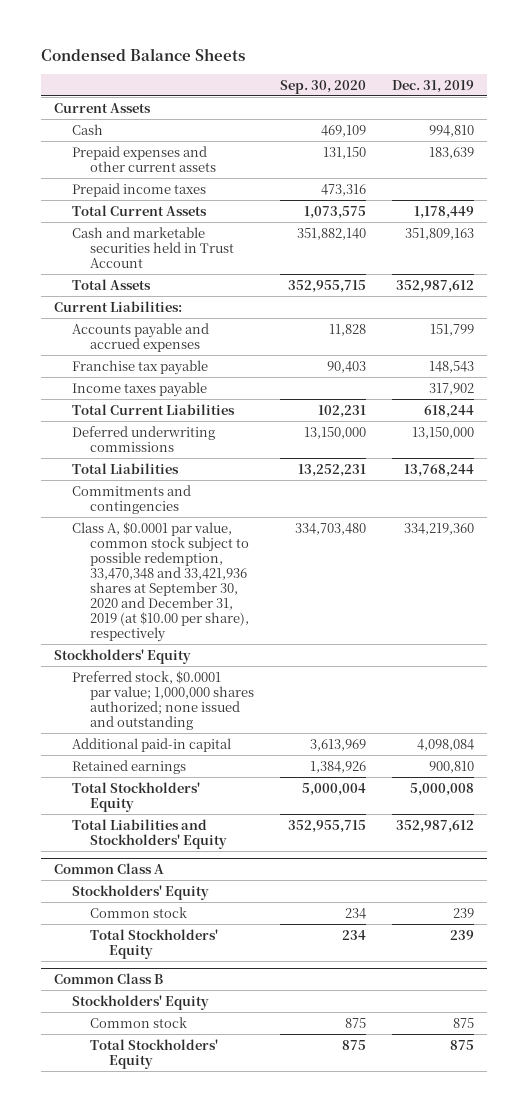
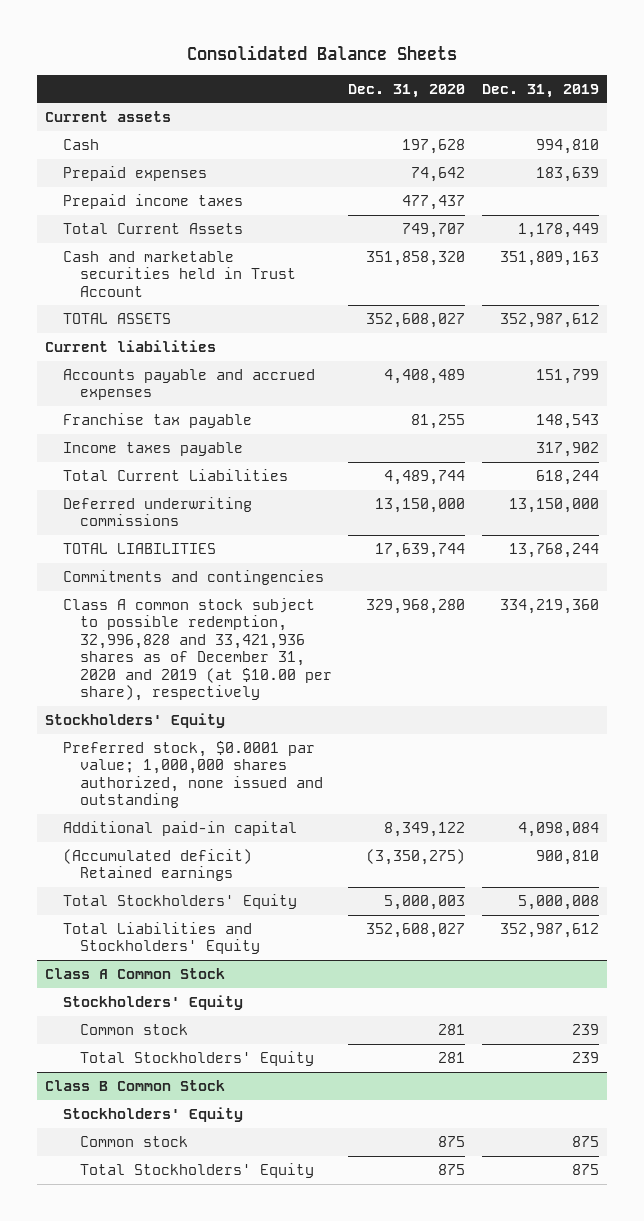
- Condensed Balance Sheets
+ Consolidated Balance Sheets
- | Sep. 30, 2020 | Dec. 31, 2019
+ | Dec. 31, 2020 | Dec. 31, 2019
- Current Assets
+ Current assets
- Prepaid expenses and other current assets | 131,150 | 183,639
+ Prepaid expenses | 74,642 | 183,639
- Total Assets | 352,955,715 | 352,987,612
- Current Liabilities:
+ TOTAL ASSETS | 352,608,027 | 352,987,612
+ Current liabilities
- Total Liabilities | 13,252,231 | 13,768,244
+ TOTAL LIABILITIES | 17,639,744 | 13,768,244
- Class A, $0.0001 par value, common stock subject to possible redemption, 33,470,348 and 33,421,936 shares at September 30, 2020 and December 31, 2019 (at $10.00 per share), respectively | 334,703,480 | 334,219,360
+ Class A common stock subject to possible redemption, 32,996,828 and 33,421,936 shares as of December 31, 2020 and 2019 (at $10.00 per share), respectively | 329,968,280 | 334,219,360
- Preferred stock, $0.0001 par value; 1,000,000 shares authorized; none issued and outstanding
+ Preferred stock, $0.0001 par value; 1,000,000 shares authorized, none issued and outstanding
- Retained earnings | 1,384,926 | 900,810
+ (Accumulated deficit) Retained earnings | (3,350,275) | 900,810
- Common Class A
+ Class A Common Stock
- Common Class B
+ Class B Common Stock

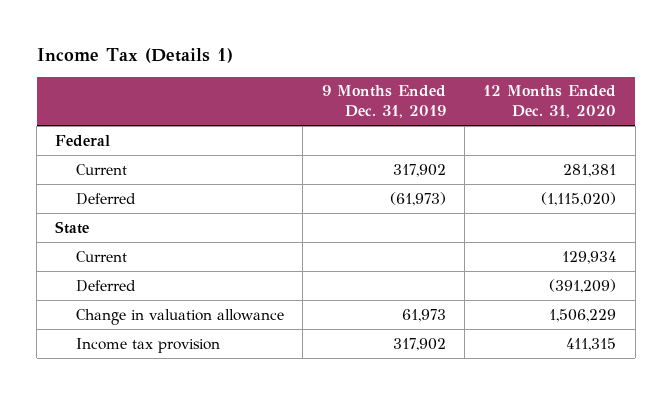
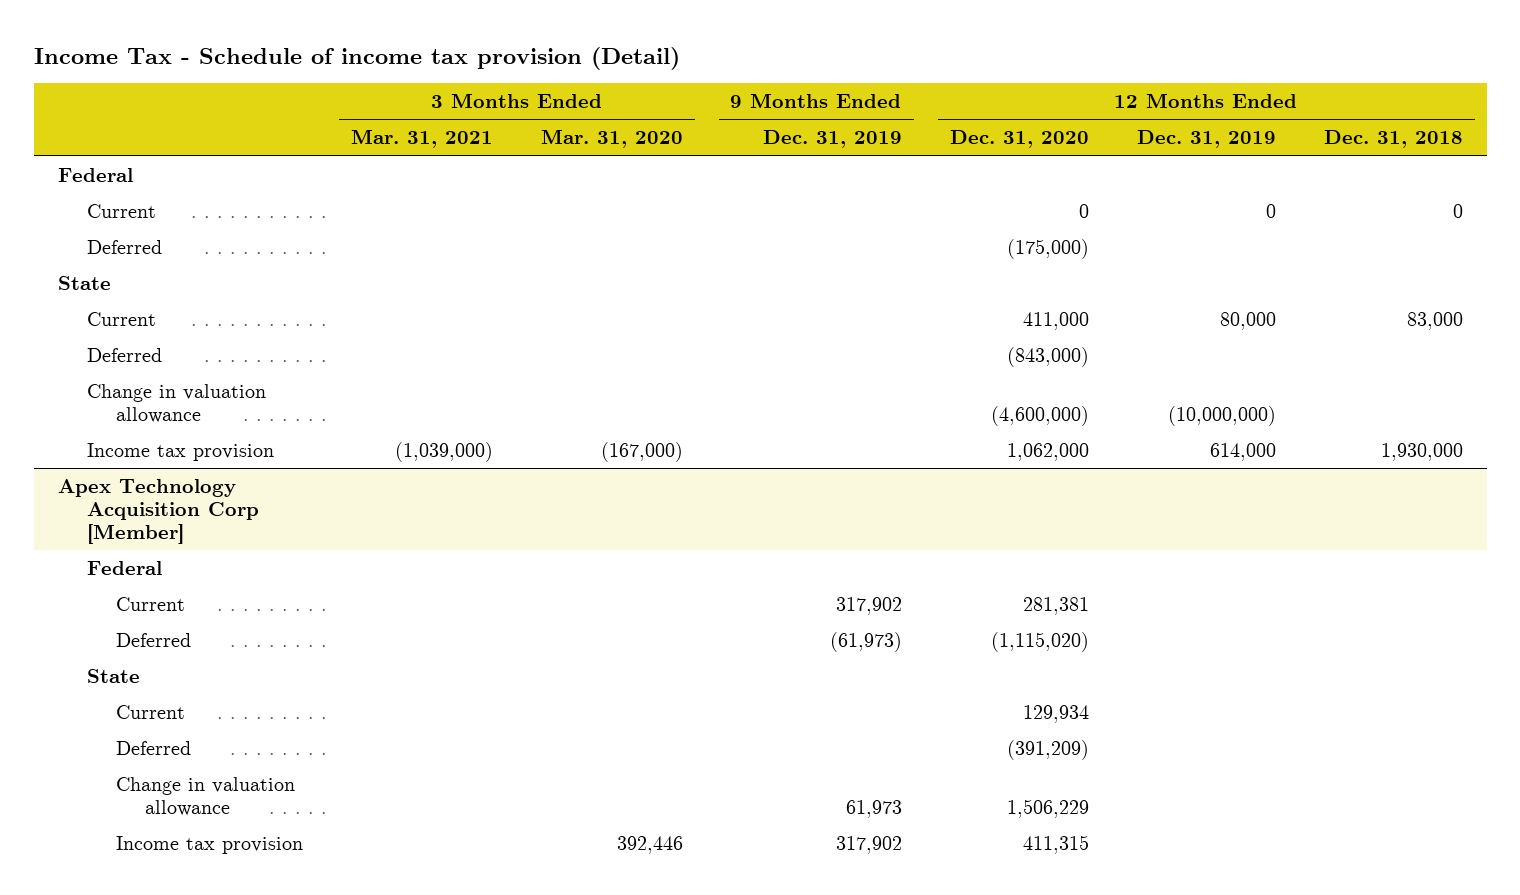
- Income Tax (Details 1)
+ Income Tax - Schedule of income tax provision (Detail)
- | 9 Months Ended Dec. 31, 2019 | 12 Months Ended Dec. 31, 2020
+ | 3 Months Ended Mar. 31, 2021 | 3 Months Ended Mar. 31, 2020 | 9 Months Ended Dec. 31, 2019 | 12 Months Ended Dec. 31, 2020 | 12 Months Ended Dec. 31, 2019 | 12 Months Ended Dec. 31, 2018
+ Current | | | | 0 | 0 | 0
+ Deferred | | | | (175,000) | |
+ State
+ Current | | | | 411,000 | 80,000 | 83,000
+ Deferred | | | | (843,000) | |
+ Change in valuation allowance | | | | (4,600,000) | (10,000,000) |
+ Income tax provision | (1,039,000) | (167,000) | | 1,062,000 | 614,000 | 1,930,000
+ Apex Technology Acquisition Corp [Member]
+ Federal

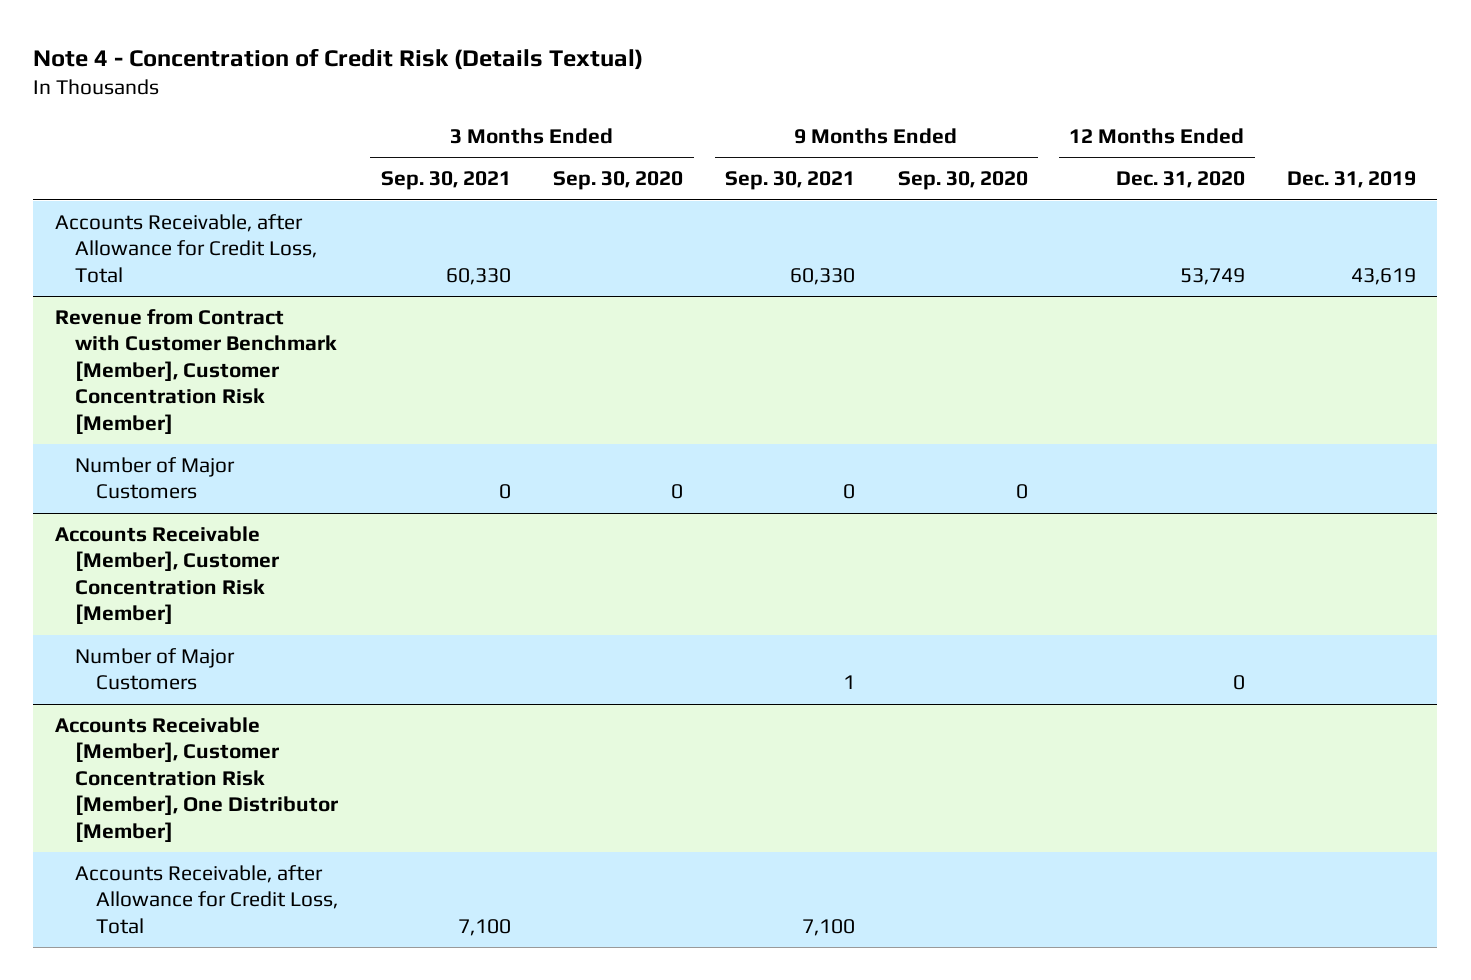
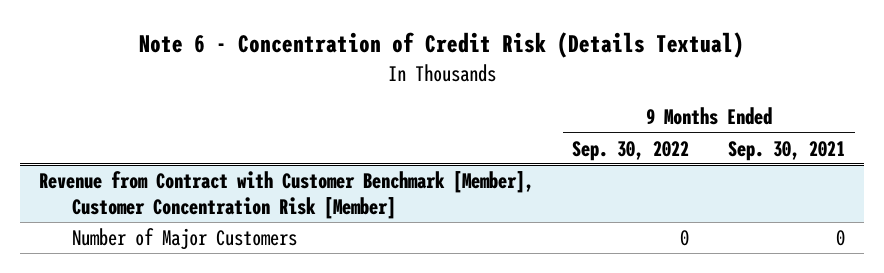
- Note 4 - Concentration of Credit Risk (Details Textual)
+ Note 6 - Concentration of Credit Risk (Details Textual)
- | 3 Months Ended Sep. 30, 2021 | 3 Months Ended Sep. 30, 2020 | 9 Months Ended Sep. 30, 2021 | 9 Months Ended Sep. 30, 2020 | 12 Months Ended Dec. 31, 2020 | Dec. 31, 2019
+ | 9 Months Ended Sep. 30, 2022 | 9 Months Ended Sep. 30, 2021
- Accounts Receivable, after Allowance for Credit Loss, Total | 60,330 | | 60,330 | | 53,749 | 43,619
- Accounts Receivable [Member], Customer Concentration Risk [Member]
- Number of Major Customers | | | 1 | | 0 |
- Accounts Receivable [Member], Customer Concentration Risk [Member], One Distributor [Member]
- Accounts Receivable, after Allowance for Credit Loss, Total | 7,100 | | 7,100 | | |

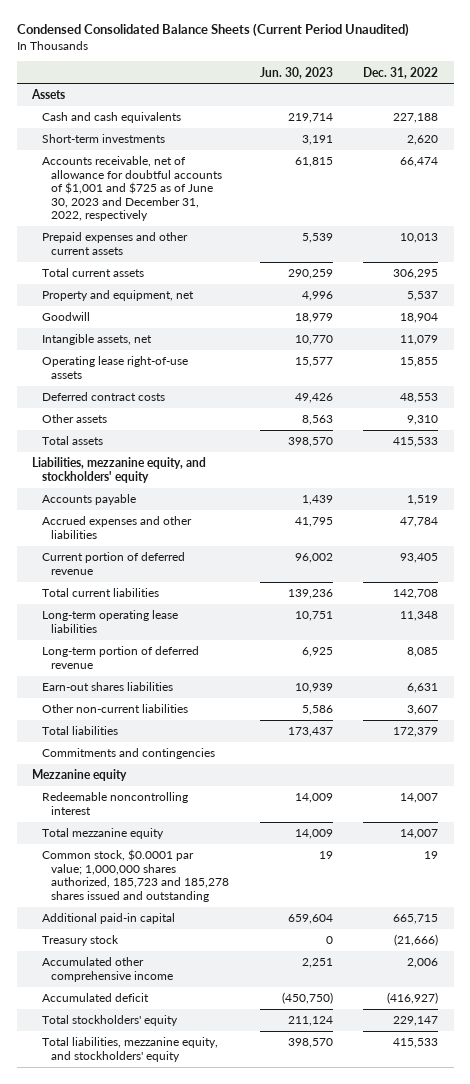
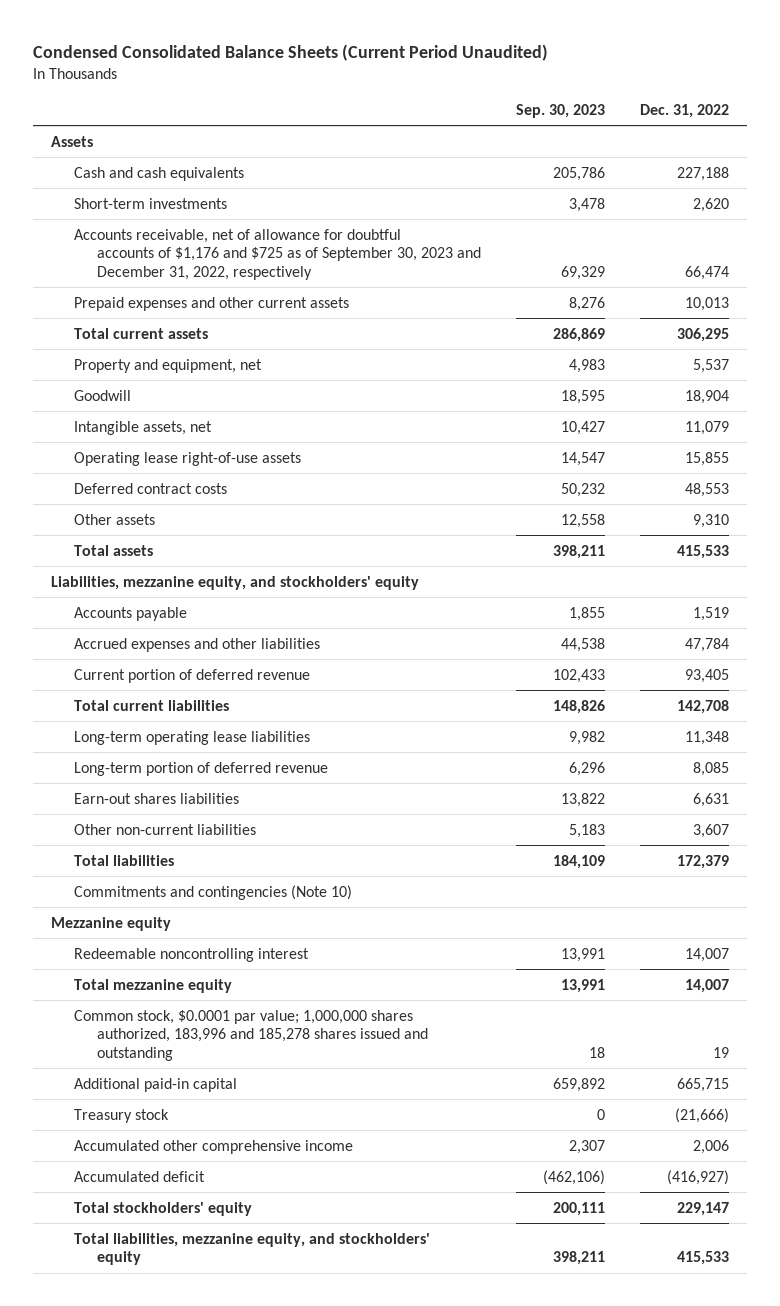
- | Jun. 30, 2023 | Dec. 31, 2022
+ | Sep. 30, 2023 | Dec. 31, 2022
- Accounts receivable, net of allowance for doubtful accounts of $1,001 and $725 as of June 30, 2023 and December 31, 2022, respectively | 61,815 | 66,474
+ Accounts receivable, net of allowance for doubtful accounts of $1,176 and $725 as of September 30, 2023 and December 31, 2022, respectively | 69,329 | 66,474
- Commitments and contingencies
+ Commitments and contingencies (Note 10)
- Common stock, $0.0001 par value; 1,000,000 shares authorized, 185,723 and 185,278 shares issued and outstanding | 19 | 19
+ Common stock, $0.0001 par value; 1,000,000 shares authorized, 183,996 and 185,278 shares issued and outstanding | 18 | 19

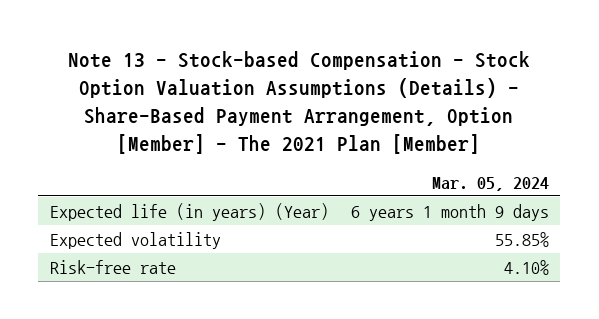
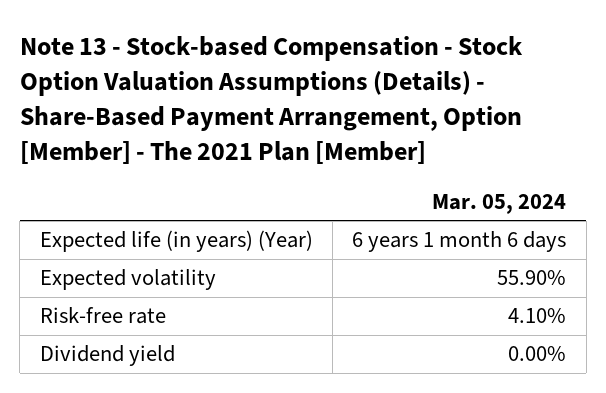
- Expected life (in years) (Year) | 6 years 1 month 9 days
- Expected volatility | 55.85%
+ Expected life (in years) (Year) | 6 years 1 month 6 days
+ Expected volatility | 55.90%
+ Dividend yield | 0.00%

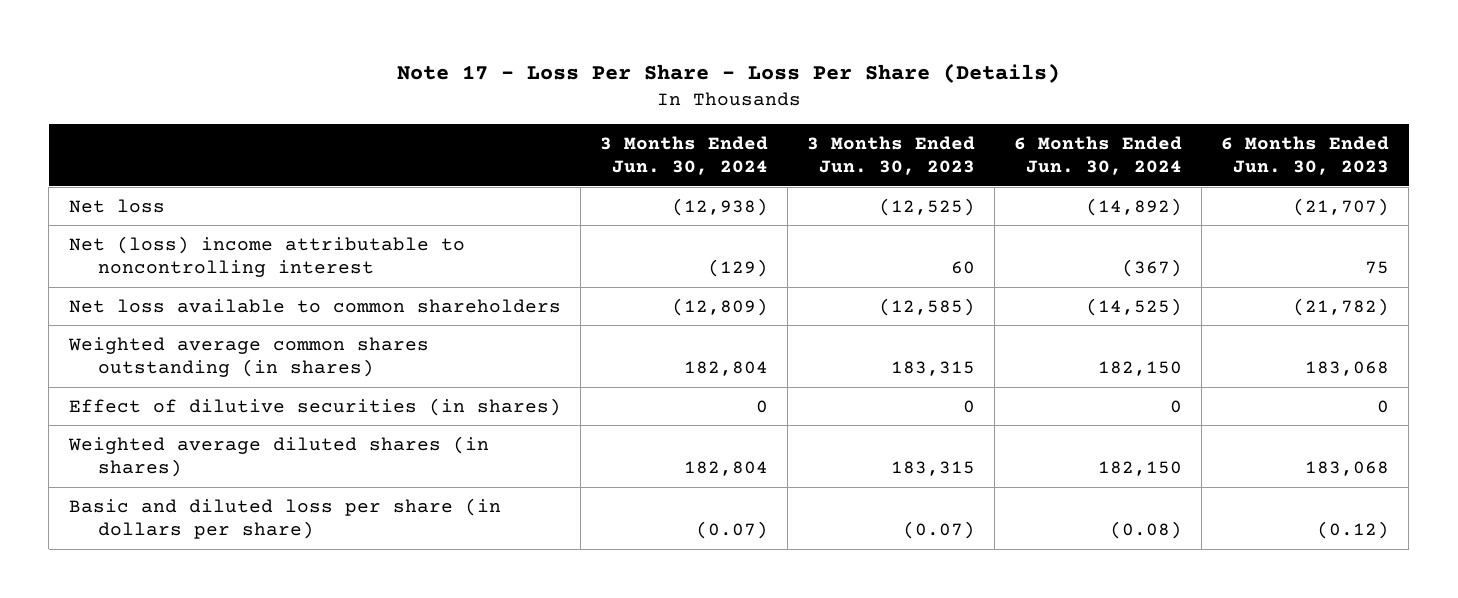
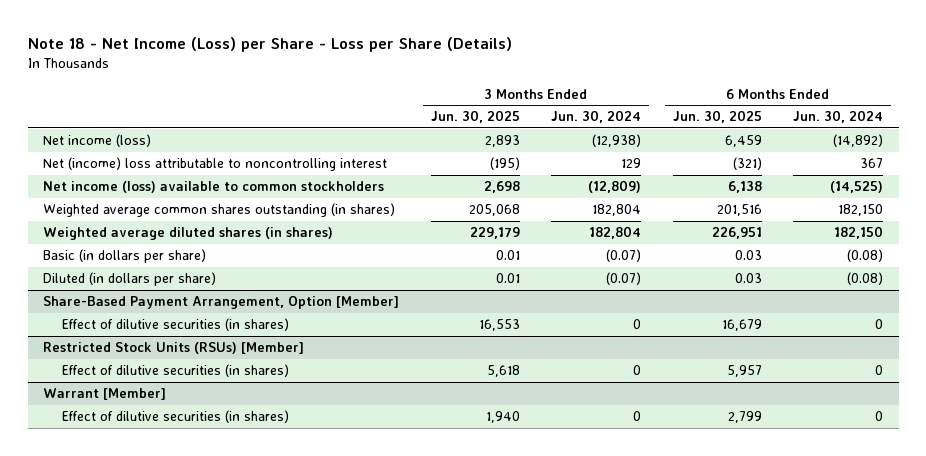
- Note 17 - Loss Per Share - Loss Per Share (Details)
+ Note 18 - Net Income (Loss) per Share - Loss per Share (Details)
- | 3 Months Ended Jun. 30, 2024 | 3 Months Ended Jun. 30, 2023 | 6 Months Ended Jun. 30, 2024 | 6 Months Ended Jun. 30, 2023
+ | 3 Months Ended Jun. 30, 2025 | 3 Months Ended Jun. 30, 2024 | 6 Months Ended Jun. 30, 2025 | 6 Months Ended Jun. 30, 2024
- Net loss | (12,938) | (12,525) | (14,892) | (21,707)
- Net (loss) income attributable to noncontrolling interest | (129) | 60 | (367) | 75
- Net loss available to common shareholders | (12,809) | (12,585) | (14,525) | (21,782)
+ Net income (loss) | 2,893 | (12,938) | 6,459 | (14,892)
+ Net (income) loss attributable to noncontrolling interest | (195) | 129 | (321) | 367
+ Net income (loss) available to common stockholders | 2,698 | (12,809) | 6,138 | (14,525)
- Effect of dilutive securities (in shares) | 0 | 0 | 0 | 0
- Basic and diluted loss per share (in dollars per share) | (0.07) | (0.07) | (0.08) | (0.12)
+ Basic (in dollars per share) | 0.01 | (0.07) | 0.03 | (0.08)
+ Diluted (in dollars per share) | 0.01 | (0.07) | 0.03 | (0.08)
+ Share-Based Payment Arrangement, Option [Member]
+ Effect of dilutive securities (in shares) | 16,553 | 0 | 16,679 | 0
+ Restricted Stock Units (RSUs) [Member]
+ Effect of dilutive securities (in shares) | 5,618 | 0 | 5,957 | 0
+ Warrant [Member]
+ Effect of dilutive securities (in shares) | 1,940 | 0 | 2,799 | 0

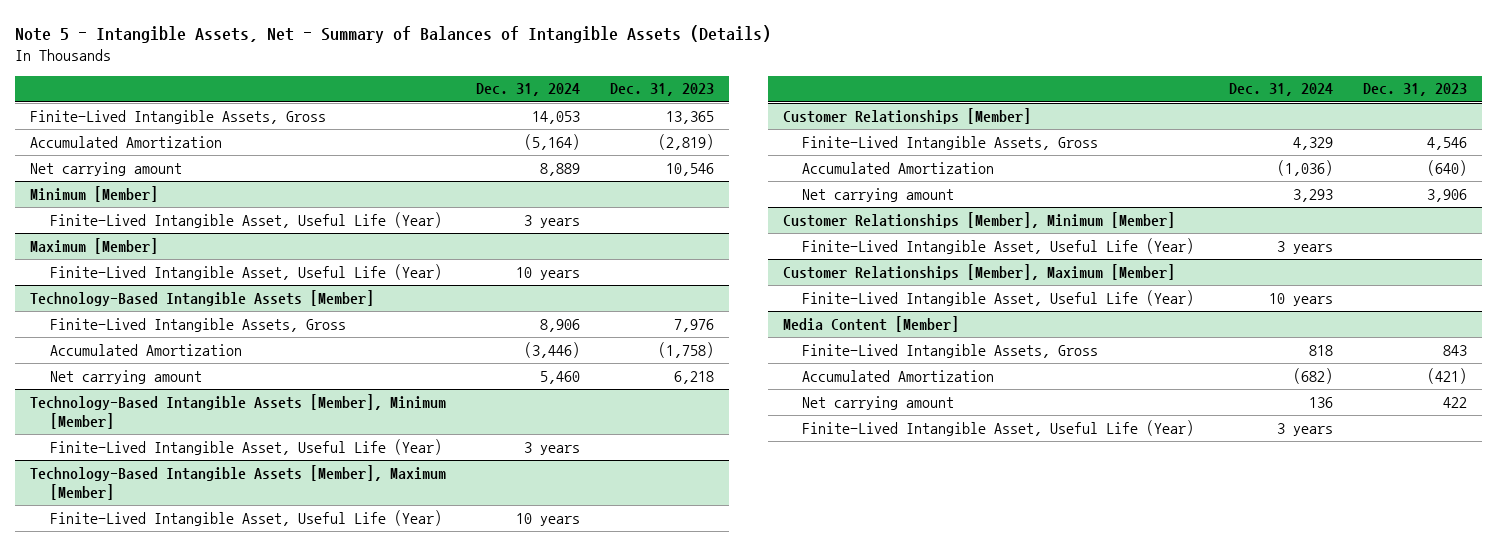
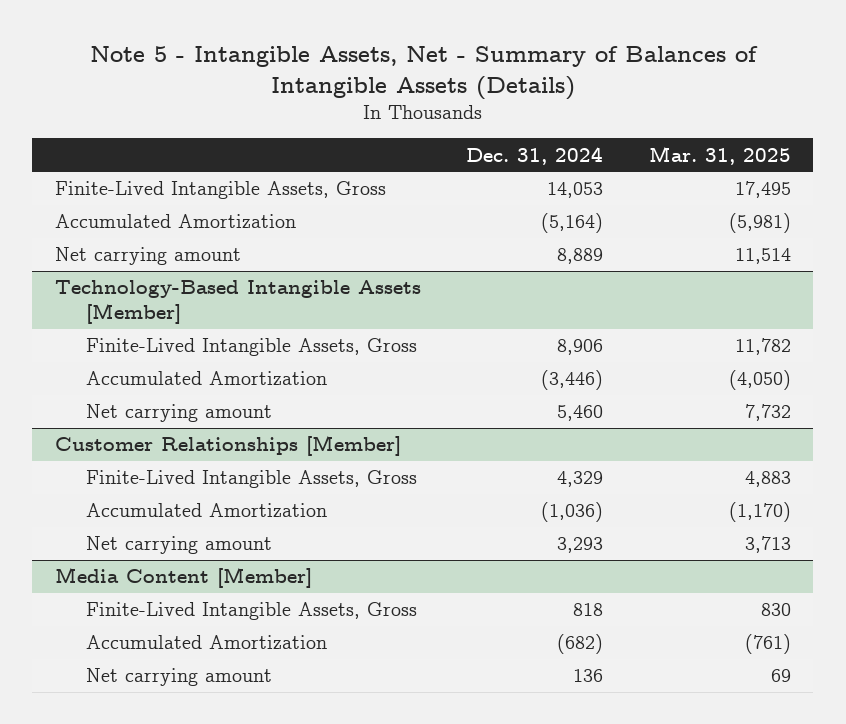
- | Dec. 31, 2024 | Dec. 31, 2023
+ | Dec. 31, 2024 | Mar. 31, 2025
- Minimum [Member]
- Finite-Lived Intangible Asset, Useful Life (Year) | 3 years |
- Maximum [Member]
- Finite-Lived Intangible Asset, Useful Life (Year) | 10 years |
- Technology-Based Intangible Assets [Member], Minimum [Member]
- Finite-Lived Intangible Asset, Useful Life (Year) | 3 years |
- Technology-Based Intangible Assets [Member], Maximum [Member]
- Finite-Lived Intangible Asset, Useful Life (Year) | 10 years |
- Customer Relationships [Member], Minimum [Member]
- Finite-Lived Intangible Asset, Useful Life (Year) | 3 years |
- Customer Relationships [Member], Maximum [Member]
- Finite-Lived Intangible Asset, Useful Life (Year) | 10 years |
@ Media Content [Member]
- Finite-Lived Intangible Asset, Useful Life (Year) | 3 years |

